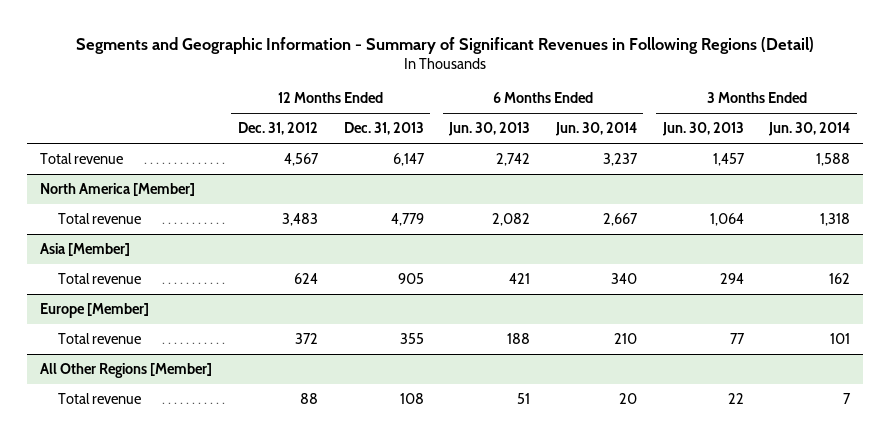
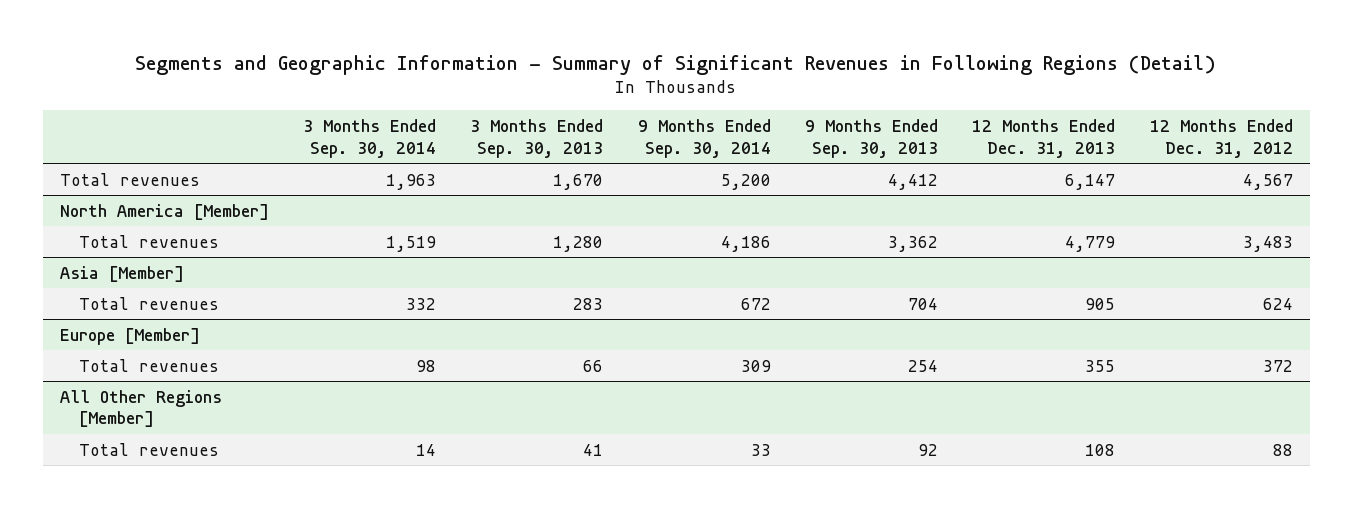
- | 12 Months Ended Dec. 31, 2012 | 12 Months Ended Dec. 31, 2013 | 6 Months Ended Jun. 30, 2013 | 6 Months Ended Jun. 30, 2014 | 3 Months Ended Jun. 30, 2013 | 3 Months Ended Jun. 30, 2014
+ | 3 Months Ended Sep. 30, 2014 | 3 Months Ended Sep. 30, 2013 | 9 Months Ended Sep. 30, 2014 | 9 Months Ended Sep. 30, 2013 | 12 Months Ended Dec. 31, 2013 | 12 Months Ended Dec. 31, 2012
- Total revenue | 4,567 | 6,147 | 2,742 | 3,237 | 1,457 | 1,588
+ Total revenues | 1,963 | 1,670 | 5,200 | 4,412 | 6,147 | 4,567
@ North America [Member]
- Total revenue | 3,483 | 4,779 | 2,082 | 2,667 | 1,064 | 1,318
+ Total revenues | 1,519 | 1,280 | 4,186 | 3,362 | 4,779 | 3,483
@ Asia [Member]
- Total revenue | 624 | 905 | 421 | 340 | 294 | 162
+ Total revenues | 332 | 283 | 672 | 704 | 905 | 624
@ Europe [Member]
- Total revenue | 372 | 355 | 188 | 210 | 77 | 101
+ Total revenues | 98 | 66 | 309 | 254 | 355 | 372
@ All Other Regions [Member]
- Total revenue | 88 | 108 | 51 | 20 | 22 | 7
+ Total revenues | 14 | 41 | 33 | 92 | 108 | 88

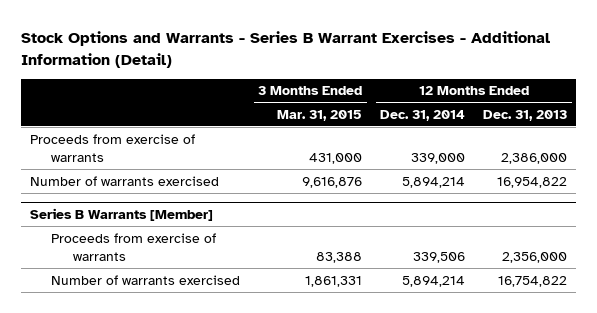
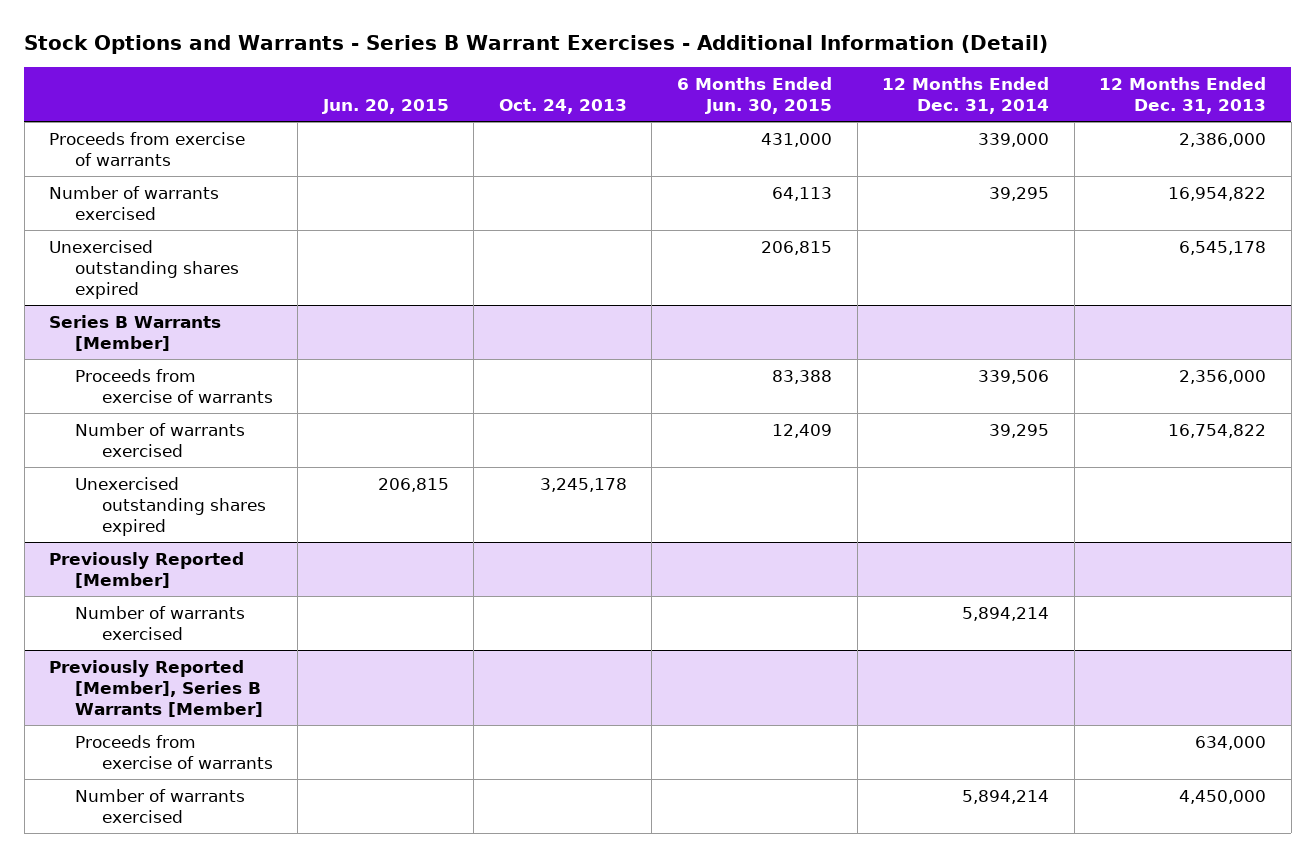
- | 3 Months Ended Mar. 31, 2015 | 12 Months Ended Dec. 31, 2014 | 12 Months Ended Dec. 31, 2013
+ | Jun. 20, 2015 | Oct. 24, 2013 | 6 Months Ended Jun. 30, 2015 | 12 Months Ended Dec. 31, 2014 | 12 Months Ended Dec. 31, 2013
- Number of warrants exercised | 9,616,876 | 5,894,214 | 16,954,822
+ Number of warrants exercised | | | 64,113 | 39,295 | 16,954,822
+ Unexercised outstanding shares expired | | | 206,815 | | 6,545,178
@ Series B Warrants [Member]
- Number of warrants exercised | 1,861,331 | 5,894,214 | 16,754,822
+ Number of warrants exercised | | | 12,409 | 39,295 | 16,754,822
+ Unexercised outstanding shares expired | 206,815 | 3,245,178 | | |
+ Previously Reported [Member]
+ Number of warrants exercised | | | | 5,894,214 |
+ Previously Reported [Member], Series B Warrants [Member]
+ Proceeds from exercise of warrants | | | | | 634,000
+ Number of warrants exercised | | | | 5,894,214 | 4,450,000

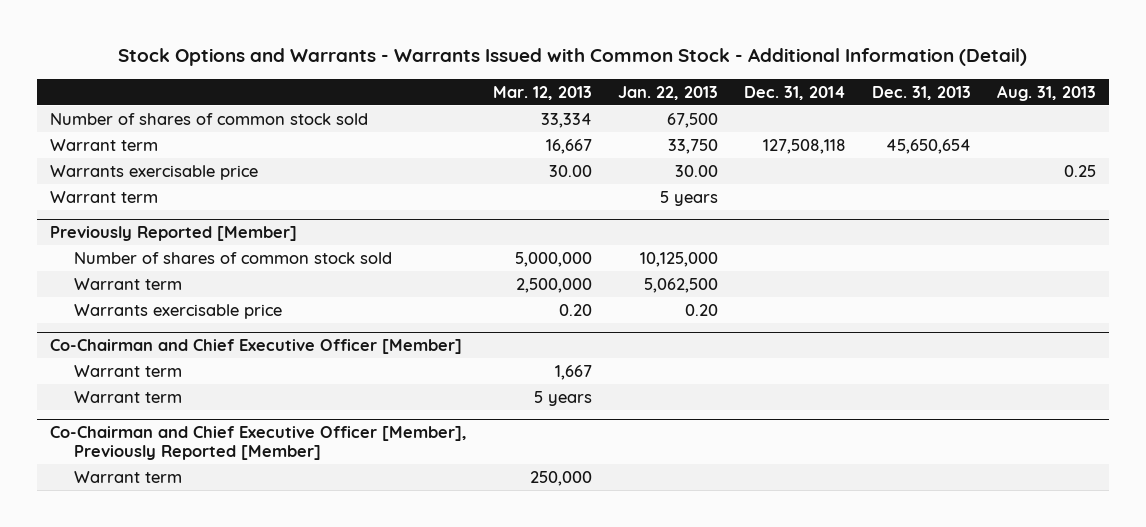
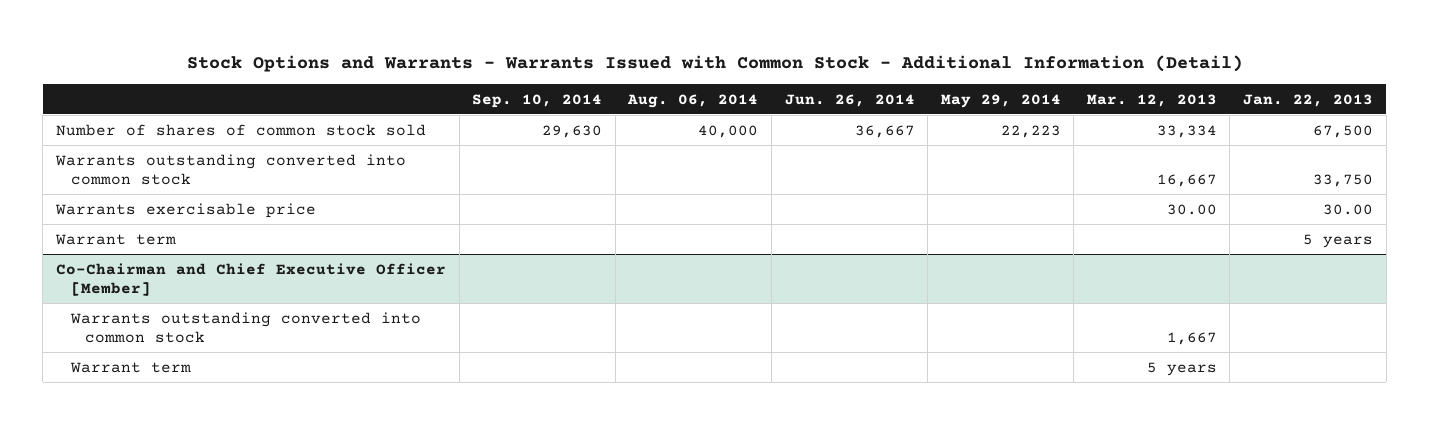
- | Mar. 12, 2013 | Jan. 22, 2013 | Dec. 31, 2014 | Dec. 31, 2013 | Aug. 31, 2013
+ | Sep. 10, 2014 | Aug. 06, 2014 | Jun. 26, 2014 | May 29, 2014 | Mar. 12, 2013 | Jan. 22, 2013
- Warrant term | 16,667 | 33,750 | 127,508,118 | 45,650,654 |
+ Warrants outstanding converted into common stock | | | | | 16,667 | 33,750
- Previously Reported [Member]
- Number of shares of common stock sold | 5,000,000 | 10,125,000 | | |
- Warrant term | 2,500,000 | 5,062,500 | | |
- Warrants exercisable price | 0.20 | 0.20 | | |
@ Co-Chairman and Chief Executive Officer [Member]
- Warrant term | 1,667 | | | |
+ Warrants outstanding converted into common stock | | | | | 1,667 |
- Co-Chairman and Chief Executive Officer [Member], Previously Reported [Member]
- Warrant term | 250,000 | | | |

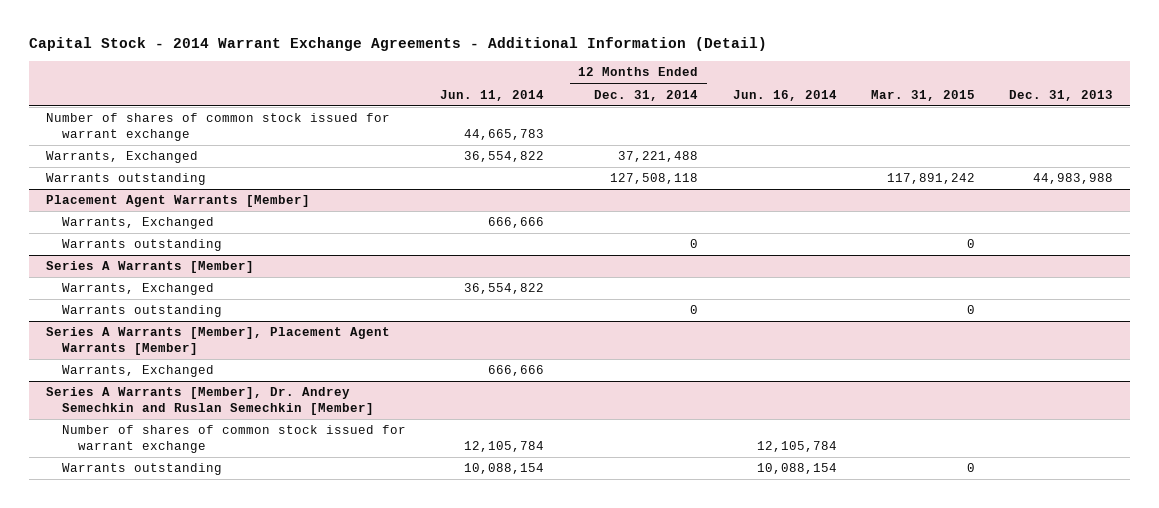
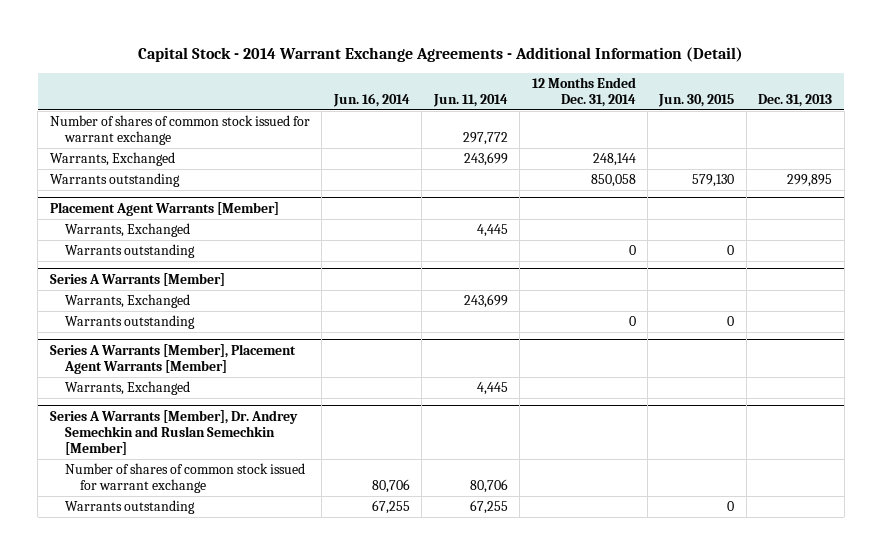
- | Jun. 11, 2014 | 12 Months Ended Dec. 31, 2014 | Jun. 16, 2014 | Mar. 31, 2015 | Dec. 31, 2013
+ | Jun. 16, 2014 | Jun. 11, 2014 | 12 Months Ended Dec. 31, 2014 | Jun. 30, 2015 | Dec. 31, 2013
- Number of shares of common stock issued for warrant exchange | 44,665,783 | | | |
- Warrants, Exchanged | 36,554,822 | 37,221,488 | | |
- Warrants outstanding | | 127,508,118 | | 117,891,242 | 44,983,988
+ Number of shares of common stock issued for warrant exchange | | 297,772 | | |
+ Warrants, Exchanged | | 243,699 | 248,144 | |
+ Warrants outstanding | | | 850,058 | 579,130 | 299,895
@ Placement Agent Warrants [Member]
- Warrants, Exchanged | 666,666 | | | |
+ Warrants, Exchanged | | 4,445 | | |
@ Series A Warrants [Member]
- Warrants, Exchanged | 36,554,822 | | | |
+ Warrants, Exchanged | | 243,699 | | |
@ Series A Warrants [Member], Placement Agent Warrants [Member]
- Warrants, Exchanged | 666,666 | | | |
+ Warrants, Exchanged | | 4,445 | | |
@ Series A Warrants [Member], Dr. Andrey Semechkin and Ruslan Semechkin [Member]
- Number of shares of common stock issued for warrant exchange | 12,105,784 | | 12,105,784 | |
- Warrants outstanding | 10,088,154 | | 10,088,154 | 0 |
+ Number of shares of common stock issued for warrant exchange | 80,706 | 80,706 | | |
+ Warrants outstanding | 67,255 | 67,255 | | 0 |

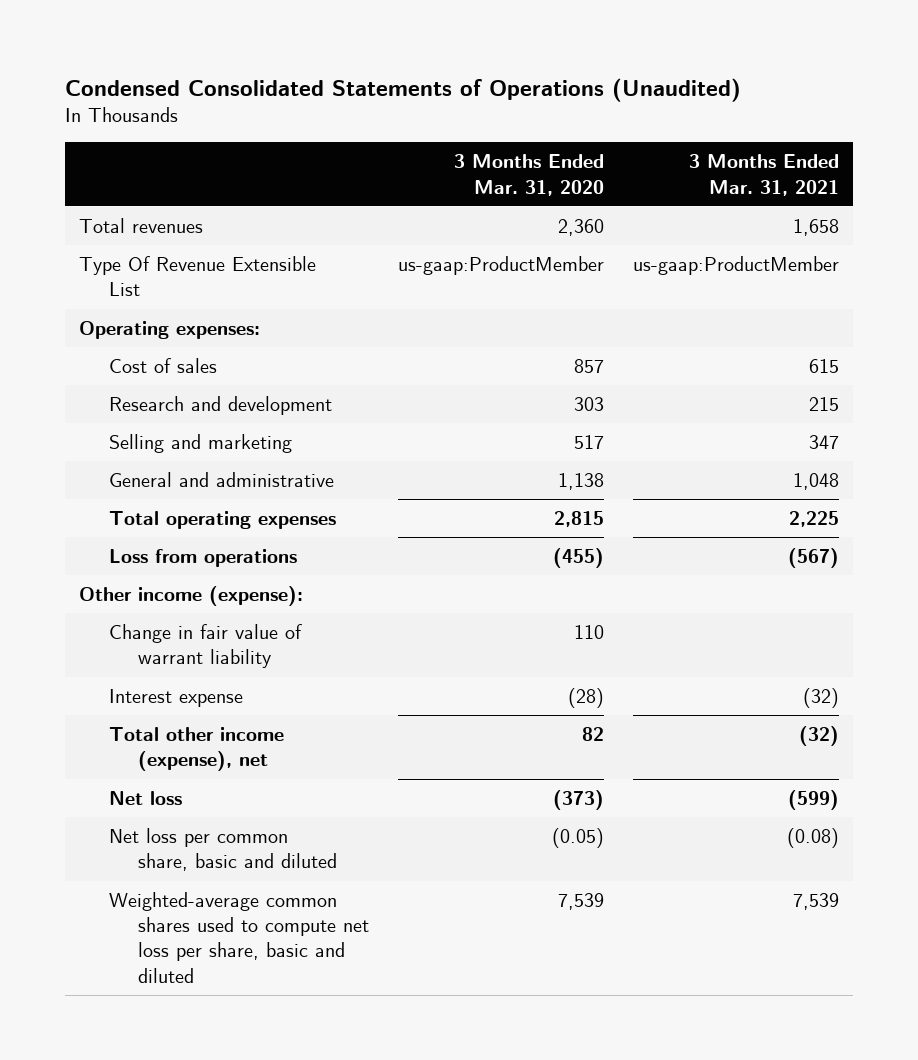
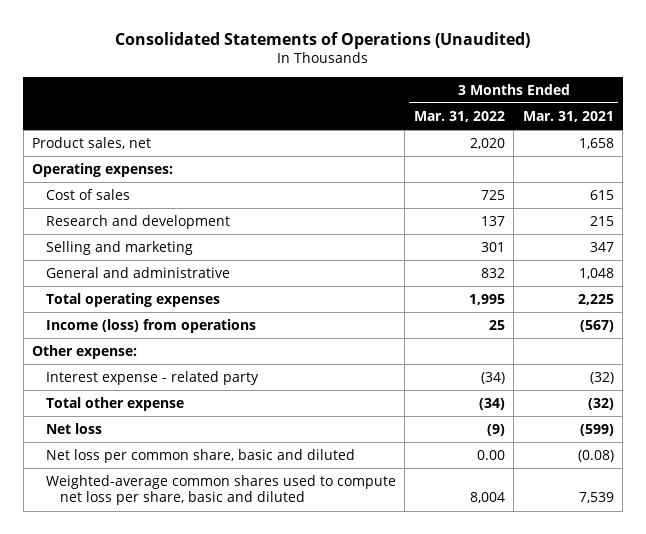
- Condensed Consolidated Statements of Operations (Unaudited)
+ Consolidated Statements of Operations (Unaudited)
- | 3 Months Ended Mar. 31, 2020 | 3 Months Ended Mar. 31, 2021
+ | 3 Months Ended Mar. 31, 2022 | 3 Months Ended Mar. 31, 2021
- Total revenues | 2,360 | 1,658
- Type Of Revenue Extensible List | us-gaap:ProductMember | us-gaap:ProductMember
+ Product sales, net | 2,020 | 1,658
- Loss from operations | (455) | (567)
- Other income (expense):
- Change in fair value of warrant liability | 110 |
- Interest expense | (28) | (32)
- Total other income (expense), net | 82 | (32)
+ Income (loss) from operations | 25 | (567)
+ Other expense:
+ Interest expense - related party | (34) | (32)
+ Total other expense | (34) | (32)

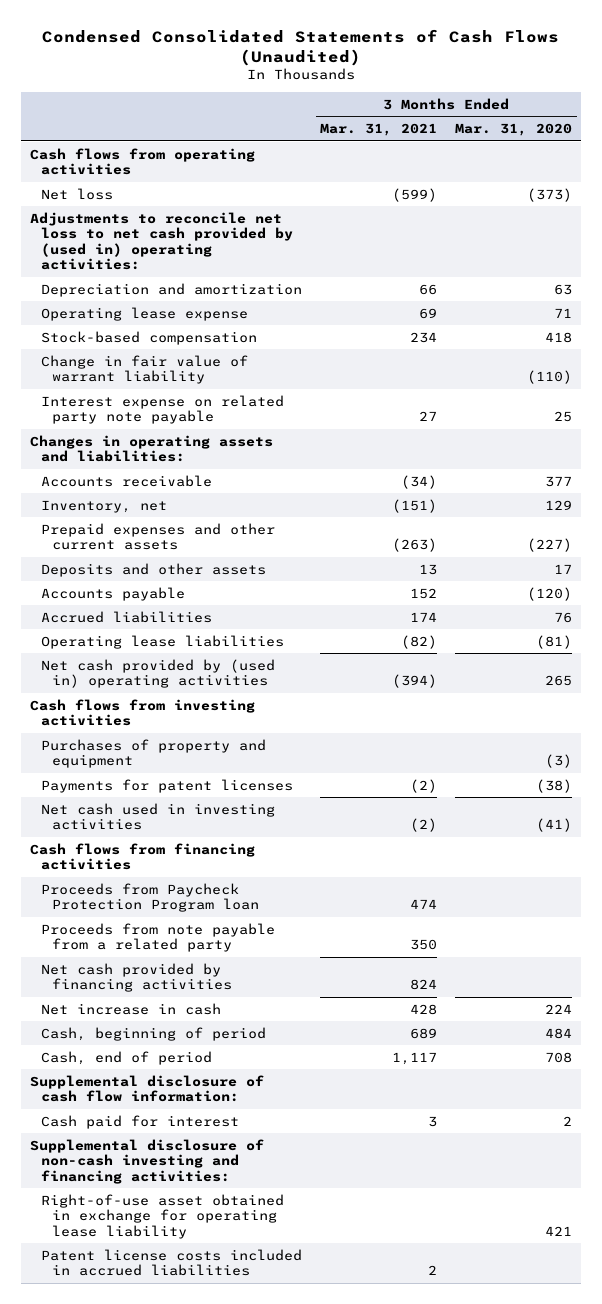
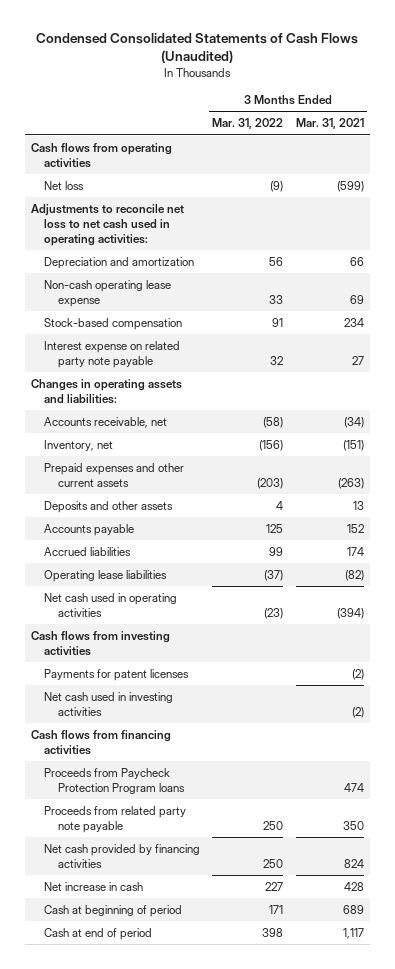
- | 3 Months Ended Mar. 31, 2021 | 3 Months Ended Mar. 31, 2020
+ | 3 Months Ended Mar. 31, 2022 | 3 Months Ended Mar. 31, 2021
- Adjustments to reconcile net loss to net cash provided by (used in) operating activities:
+ Adjustments to reconcile net loss to net cash used in operating activities:
- Operating lease expense | 69 | 71
+ Non-cash operating lease expense | 33 | 69
- Change in fair value of warrant liability | | (110)
- Accounts receivable | (34) | 377
+ Accounts receivable, net | (58) | (34)
- Net cash provided by (used in) operating activities | (394) | 265
+ Net cash used in operating activities | (23) | (394)
- Purchases of property and equipment | | (3)
- Proceeds from Paycheck Protection Program loan | 474 |
- Proceeds from note payable from a related party | 350 |
+ Proceeds from Paycheck Protection Program loans | | 474
+ Proceeds from related party note payable | 250 | 350
- Cash, beginning of period | 689 | 484
- Cash, end of period | 1,117 | 708
- Supplemental disclosure of cash flow information:
- Cash paid for interest | 3 | 2
- Supplemental disclosure of non-cash investing and financing activities:
- Right-of-use asset obtained in exchange for operating lease liability | | 421
- Patent license costs included in accrued liabilities | 2 |
+ Cash at beginning of period | 171 | 689
+ Cash at end of period | 398 | 1,117

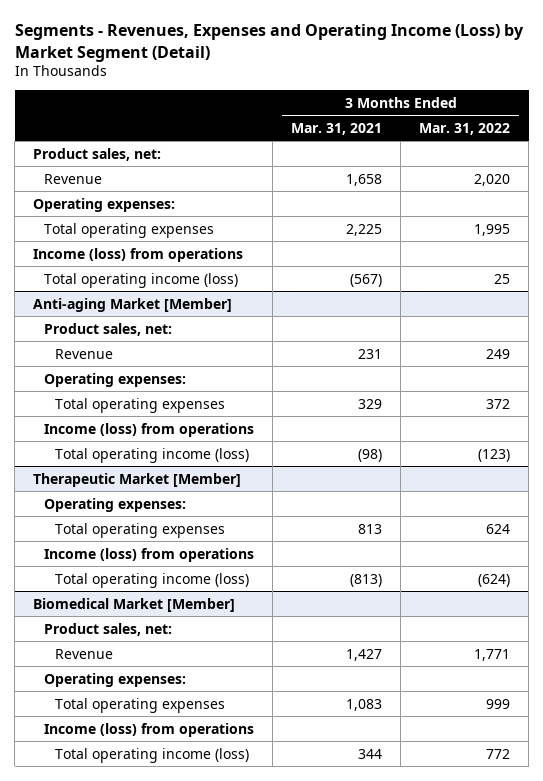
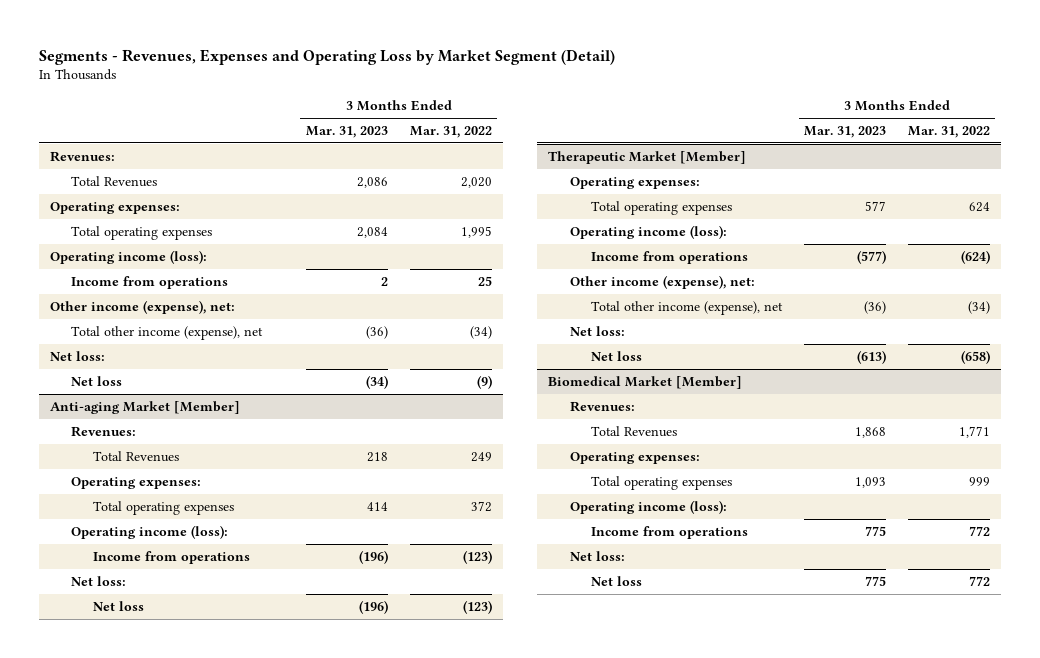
- Segments - Revenues, Expenses and Operating Income (Loss) by Market Segment (Detail)
+ Segments - Revenues, Expenses and Operating Loss by Market Segment (Detail)
- | 3 Months Ended Mar. 31, 2021 | 3 Months Ended Mar. 31, 2022
+ | 3 Months Ended Mar. 31, 2023 | 3 Months Ended Mar. 31, 2022
- Product sales, net:
- Revenue | 1,658 | 2,020
+ Revenues:
+ Total Revenues | 2,086 | 2,020
- Income (loss) from operations
- Total operating income (loss) | (567) | 25
+ Operating income (loss):
+ Income from operations | 2 | 25
+ Other income (expense), net:
+ Total other income (expense), net | (36) | (34)
+ Net loss:
+ Net loss | (34) | (9)
@ Anti-aging Market [Member]
- Product sales, net:
- Revenue | 231 | 249
+ Revenues:
+ Total Revenues | 218 | 249
- Income (loss) from operations
- Total operating income (loss) | (98) | (123)
+ Operating income (loss):
+ Income from operations | (196) | (123)
+ Net loss:
+ Net loss | (196) | (123)
@ Therapeutic Market [Member]
- Income (loss) from operations
- Total operating income (loss) | (813) | (624)
+ Operating income (loss):
+ Income from operations | (577) | (624)
+ Other income (expense), net:
+ Total other income (expense), net | (36) | (34)
+ Net loss:
+ Net loss | (613) | (658)
@ Biomedical Market [Member]
- Product sales, net:
- Revenue | 1,427 | 1,771
+ Revenues:
+ Total Revenues | 1,868 | 1,771
- Income (loss) from operations
- Total operating income (loss) | 344 | 772
+ Operating income (loss):
+ Income from operations | 775 | 772
+ Net loss:
+ Net loss | 775 | 772

